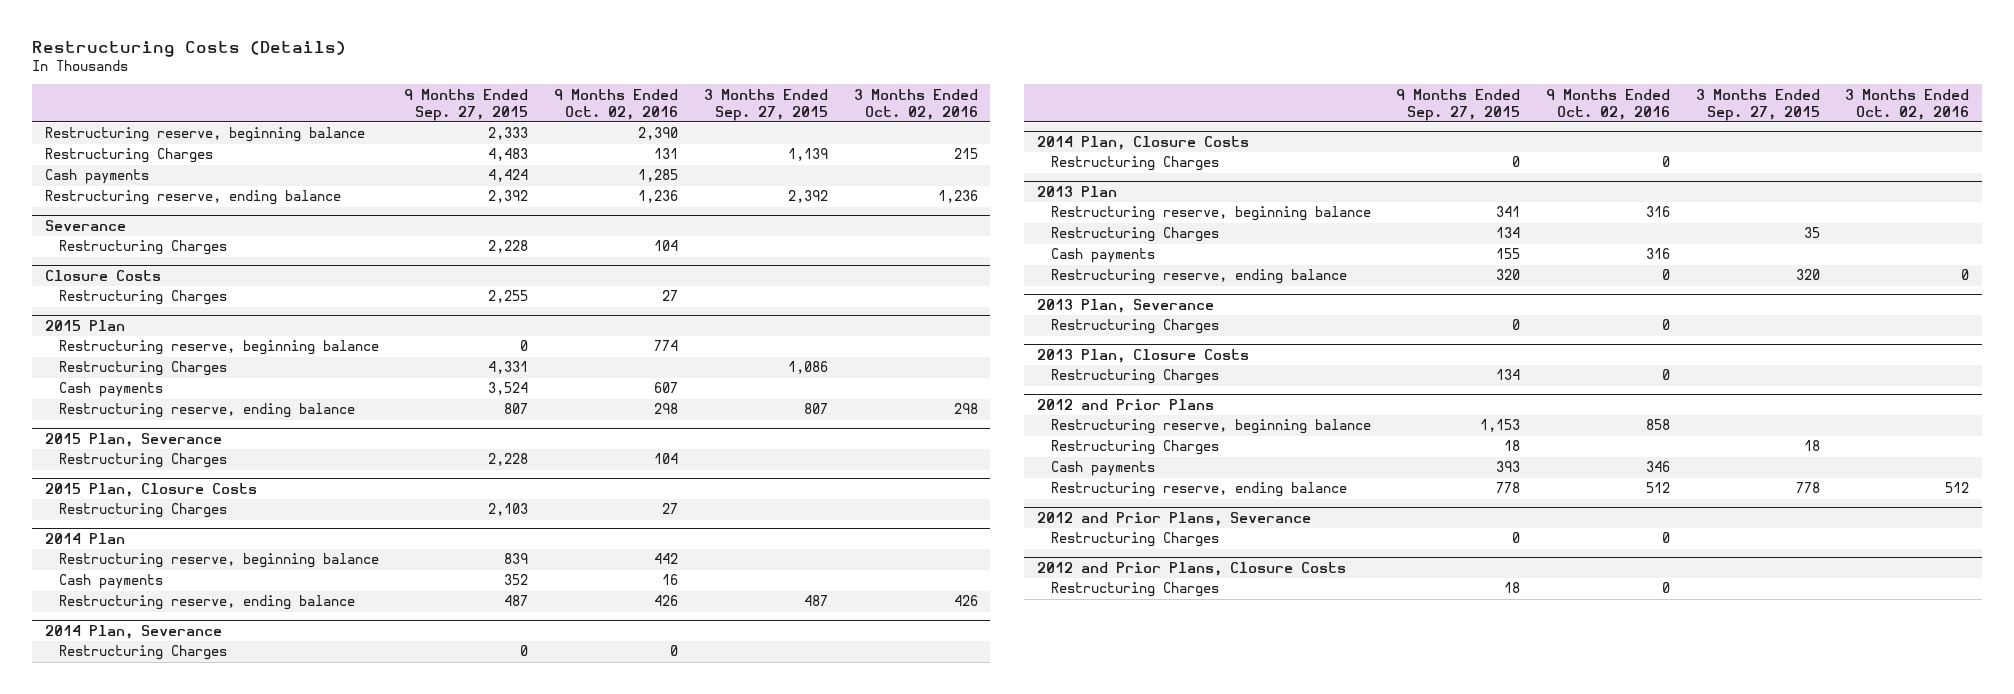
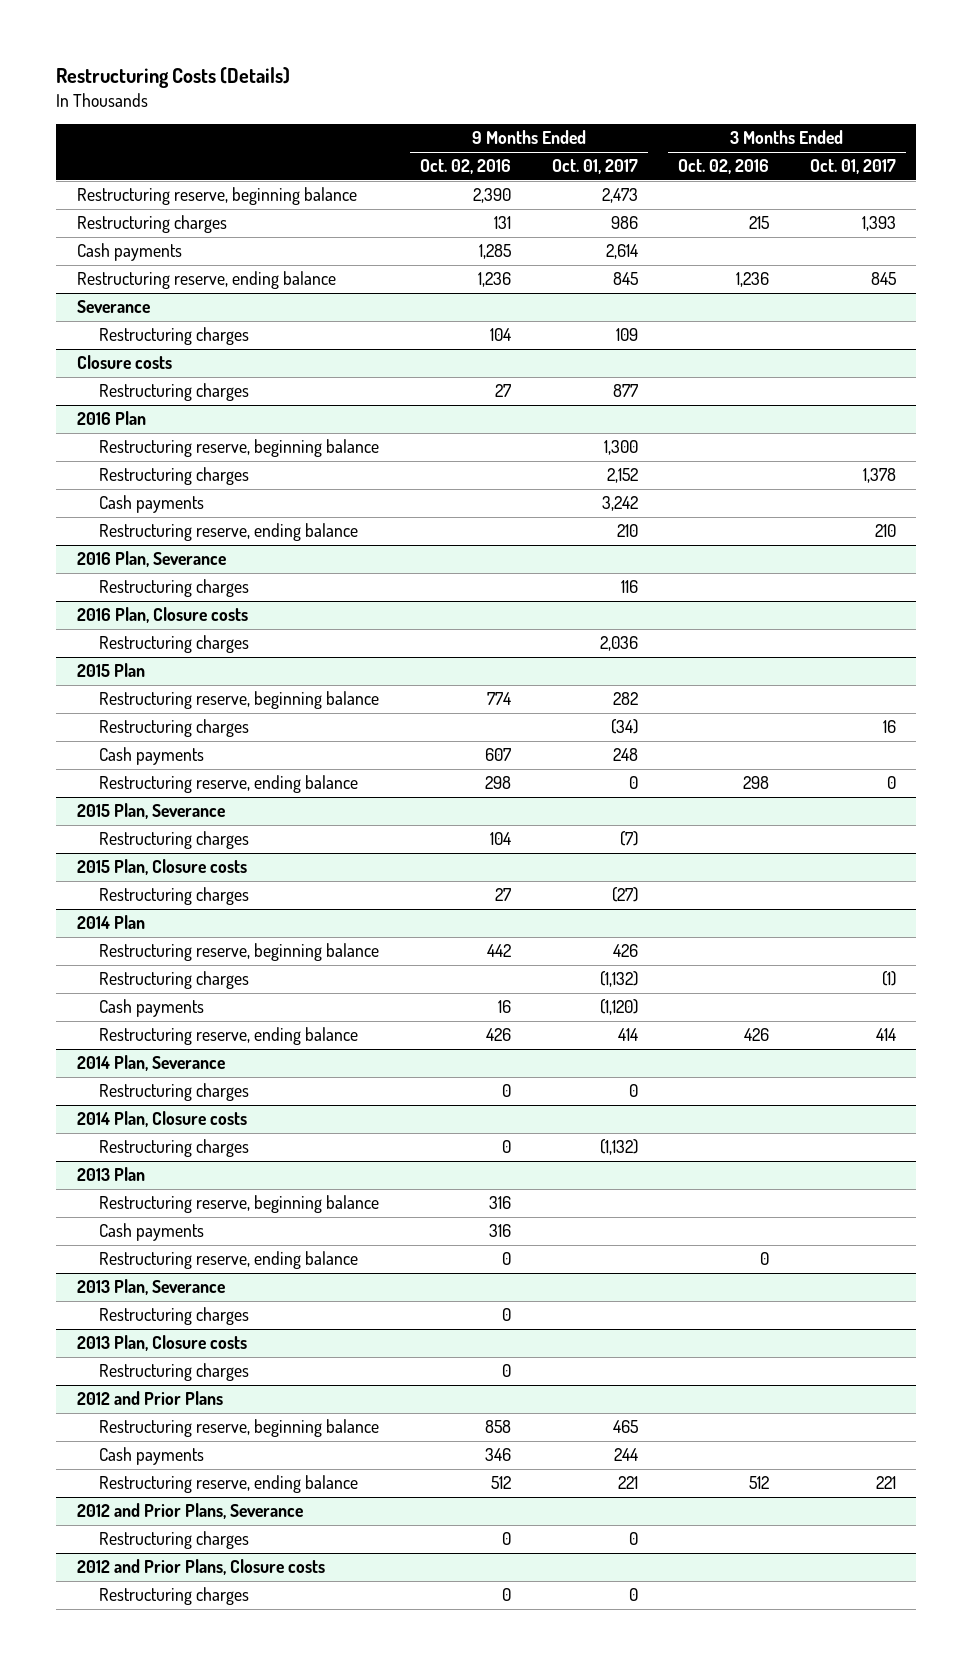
- | 9 Months Ended Sep. 27, 2015 | 9 Months Ended Oct. 02, 2016 | 3 Months Ended Sep. 27, 2015 | 3 Months Ended Oct. 02, 2016
+ | 9 Months Ended Oct. 02, 2016 | 9 Months Ended Oct. 01, 2017 | 3 Months Ended Oct. 02, 2016 | 3 Months Ended Oct. 01, 2017
- Restructuring Charges | 4,483 | 131 | 1,139 | 215
+ Restructuring charges | 131 | 986 | 215 | 1,393
@ Severance
- Restructuring Charges | 2,228 | 104 | |
- Closure Costs
- Restructuring Charges | 2,255 | 27 | |
@ Severance
+ Restructuring charges | 104 | 109 | |
+ Closure costs
+ Restructuring charges | 27 | 877 | |
+ 2016 Plan
+ Restructuring reserve, beginning balance | | 1,300 | |
+ Restructuring charges | | 2,152 | | 1,378
+ Cash payments | | 3,242 | |
+ Restructuring reserve, ending balance | | 210 | | 210
+ 2016 Plan, Severance
+ Restructuring charges | | 116 | |
+ 2016 Plan, Closure costs
+ Restructuring charges | | 2,036 | |
@ 2015 Plan
- Restructuring Charges | 4,331 | | 1,086 |
+ Restructuring charges | | (34) | | 16
@ 2015 Plan, Severance
- Restructuring Charges | 2,228 | 104 | |
- 2015 Plan, Closure Costs
- Restructuring Charges | 2,103 | 27 | |
@ 2015 Plan, Severance
+ Restructuring charges | 104 | (7) | |
+ 2015 Plan, Closure costs
+ Restructuring charges | 27 | (27) | |
@ 2014 Plan
+ Restructuring charges | | (1,132) | | (1)
@ 2014 Plan, Severance
- Restructuring Charges | 0 | 0 | |
- 2014 Plan, Closure Costs
- Restructuring Charges | 0 | 0 | |
@ 2014 Plan, Severance
+ Restructuring charges | 0 | 0 | |
+ 2014 Plan, Closure costs
+ Restructuring charges | 0 | (1,132) | |
@ 2013 Plan
- Restructuring Charges | 134 | | 35 |
@ 2013 Plan, Severance
- Restructuring Charges | 0 | 0 | |
- 2013 Plan, Closure Costs
- Restructuring Charges | 134 | 0 | |
@ 2013 Plan, Severance
+ Restructuring charges | 0 | | |
+ 2013 Plan, Closure costs
+ Restructuring charges | 0 | | |
@ 2012 and Prior Plans
- Restructuring Charges | 18 | | 18 |
@ 2012 and Prior Plans, Severance
- Restructuring Charges | 0 | 0 | |
- 2012 and Prior Plans, Closure Costs
- Restructuring Charges | 18 | 0 | |
@ 2012 and Prior Plans, Severance
+ Restructuring charges | 0 | 0 | |
+ 2012 and Prior Plans, Closure costs
+ Restructuring charges | 0 | 0 | |

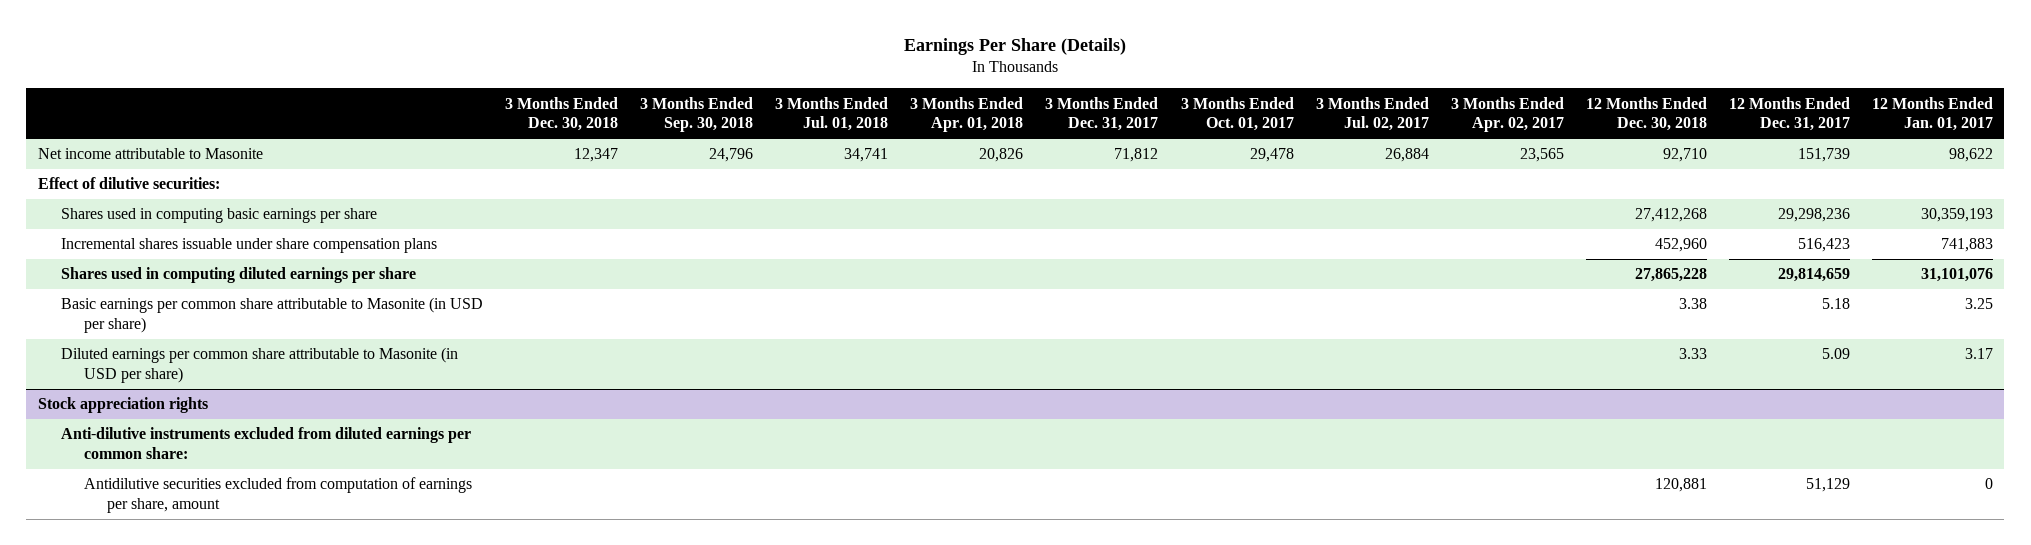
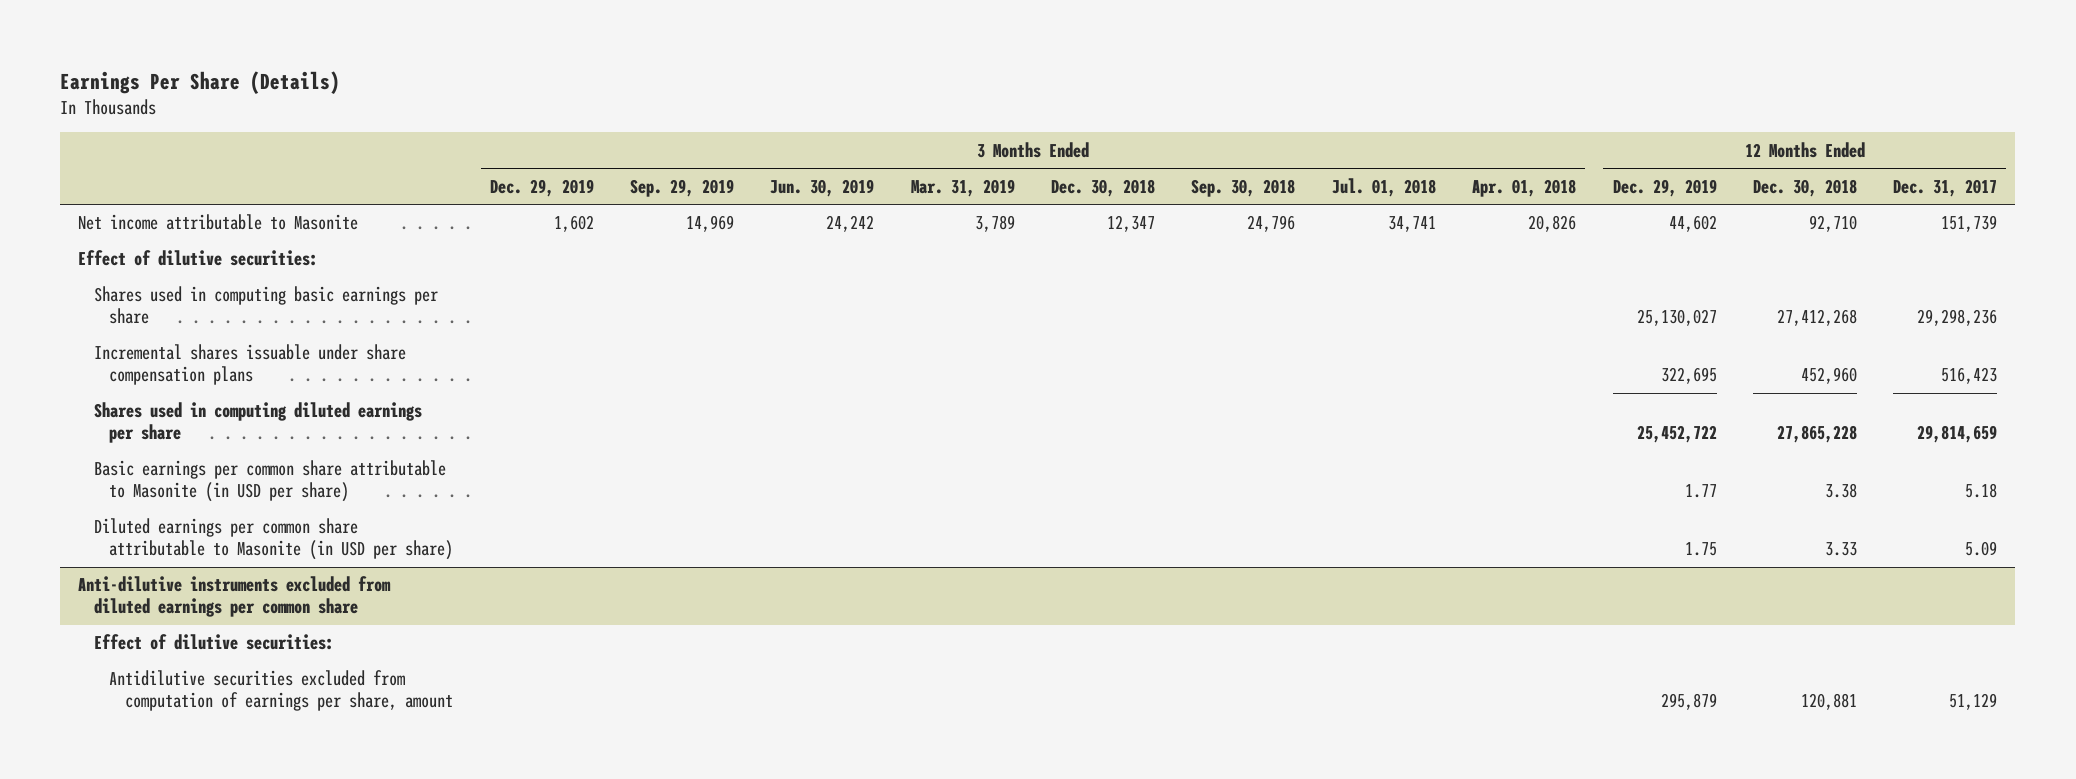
- | 3 Months Ended Dec. 30, 2018 | 3 Months Ended Sep. 30, 2018 | 3 Months Ended Jul. 01, 2018 | 3 Months Ended Apr. 01, 2018 | 3 Months Ended Dec. 31, 2017 | 3 Months Ended Oct. 01, 2017 | 3 Months Ended Jul. 02, 2017 | 3 Months Ended Apr. 02, 2017 | 12 Months Ended Dec. 30, 2018 | 12 Months Ended Dec. 31, 2017 | 12 Months Ended Jan. 01, 2017
+ | 3 Months Ended Dec. 29, 2019 | 3 Months Ended Sep. 29, 2019 | 3 Months Ended Jun. 30, 2019 | 3 Months Ended Mar. 31, 2019 | 3 Months Ended Dec. 30, 2018 | 3 Months Ended Sep. 30, 2018 | 3 Months Ended Jul. 01, 2018 | 3 Months Ended Apr. 01, 2018 | 12 Months Ended Dec. 29, 2019 | 12 Months Ended Dec. 30, 2018 | 12 Months Ended Dec. 31, 2017
- Stock appreciation rights
- Anti-dilutive instruments excluded from diluted earnings per common share:
+ Anti-dilutive instruments excluded from diluted earnings per common share
+ Effect of dilutive securities:

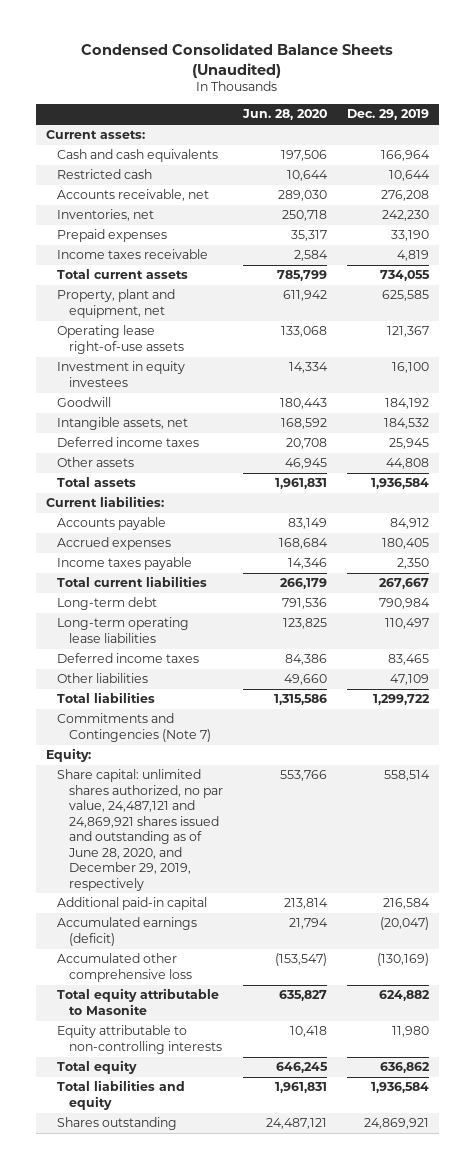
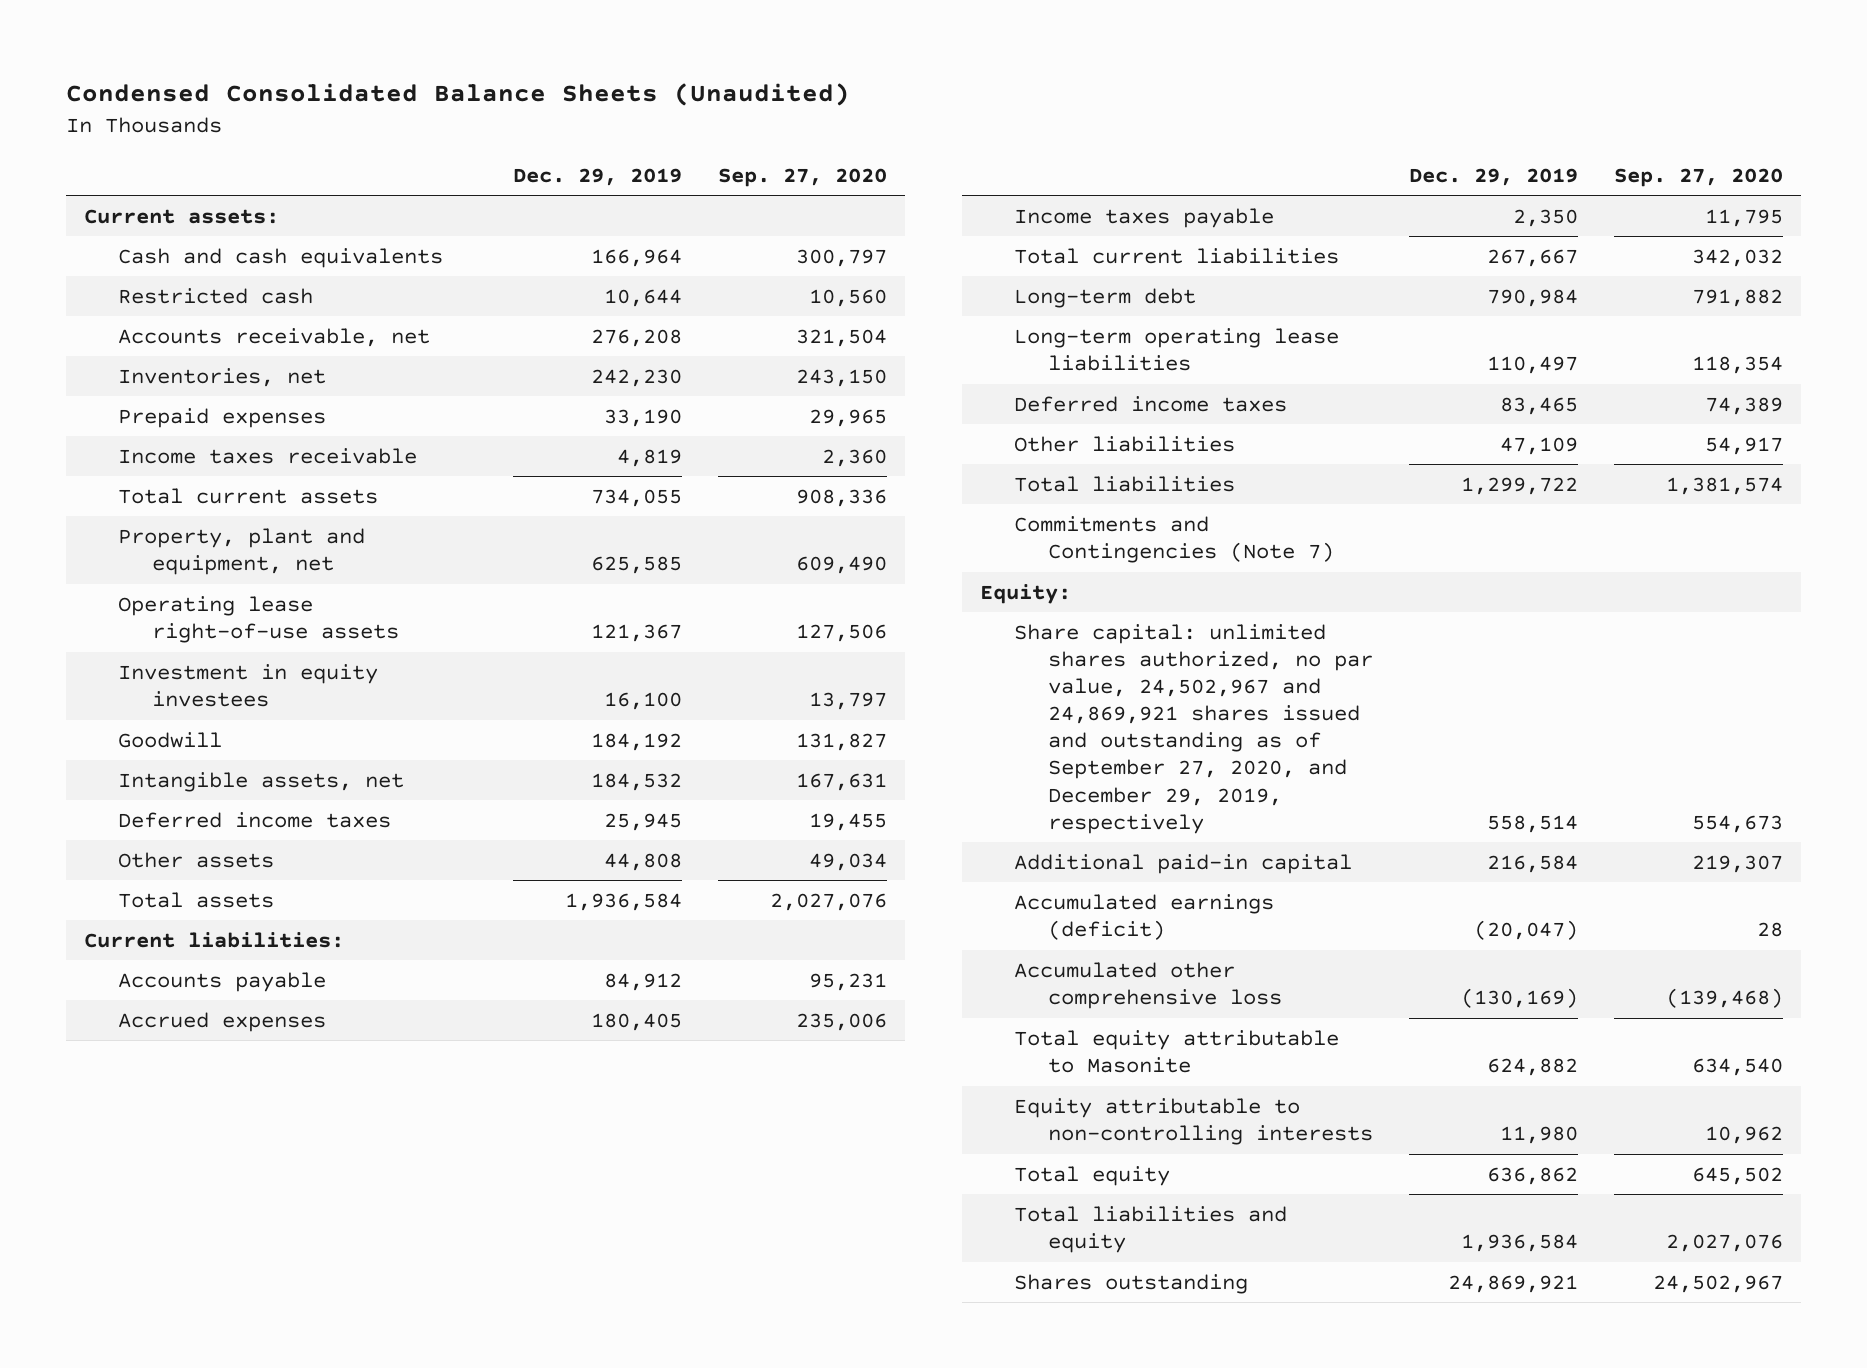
- | Jun. 28, 2020 | Dec. 29, 2019
+ | Dec. 29, 2019 | Sep. 27, 2020
- Share capital: unlimited shares authorized, no par value, 24,487,121 and 24,869,921 shares issued and outstanding as of June 28, 2020, and December 29, 2019, respectively | 553,766 | 558,514
+ Share capital: unlimited shares authorized, no par value, 24,502,967 and 24,869,921 shares issued and outstanding as of September 27, 2020, and December 29, 2019, respectively | 558,514 | 554,673

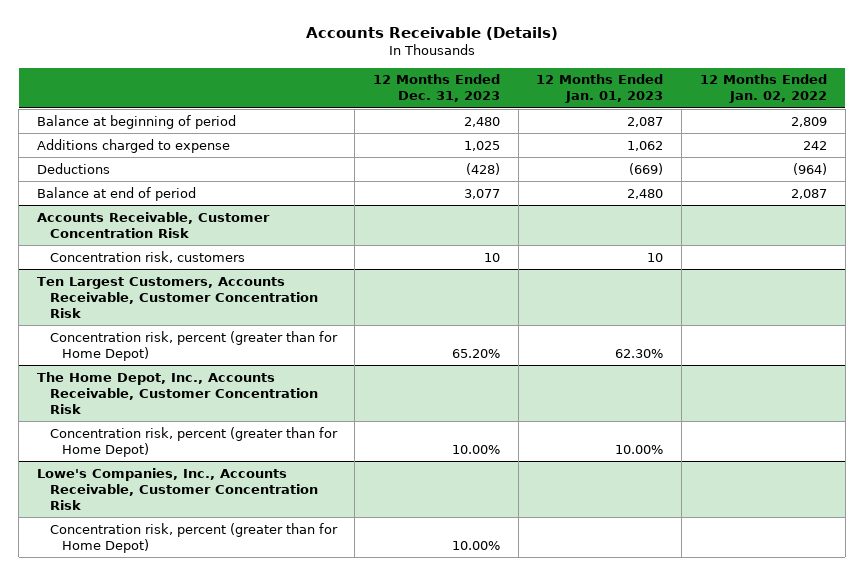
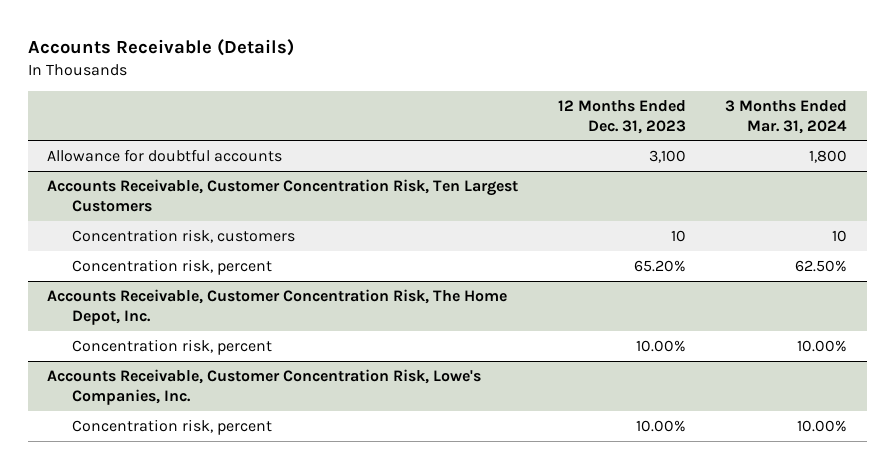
- | 12 Months Ended Dec. 31, 2023 | 12 Months Ended Jan. 01, 2023 | 12 Months Ended Jan. 02, 2022
+ | 12 Months Ended Dec. 31, 2023 | 3 Months Ended Mar. 31, 2024
- Balance at beginning of period | 2,480 | 2,087 | 2,809
- Additions charged to expense | 1,025 | 1,062 | 242
- Deductions | (428) | (669) | (964)
- Balance at end of period | 3,077 | 2,480 | 2,087
- Accounts Receivable, Customer Concentration Risk
+ Allowance for doubtful accounts | 3,100 | 1,800
+ Accounts Receivable, Customer Concentration Risk, Ten Largest Customers
- Ten Largest Customers, Accounts Receivable, Customer Concentration Risk
- Concentration risk, percent (greater than for Home Depot) | 65.20% | 62.30% |
- The Home Depot, Inc., Accounts Receivable, Customer Concentration Risk
- Concentration risk, percent (greater than for Home Depot) | 10.00% | 10.00% |
- Lowe's Companies, Inc., Accounts Receivable, Customer Concentration Risk
- Concentration risk, percent (greater than for Home Depot) | 10.00% | |
+ Concentration risk, percent | 65.20% | 62.50%
+ Accounts Receivable, Customer Concentration Risk, The Home Depot, Inc.
+ Concentration risk, percent | 10.00% | 10.00%
+ Accounts Receivable, Customer Concentration Risk, Lowe's Companies, Inc.
+ Concentration risk, percent | 10.00% | 10.00%

